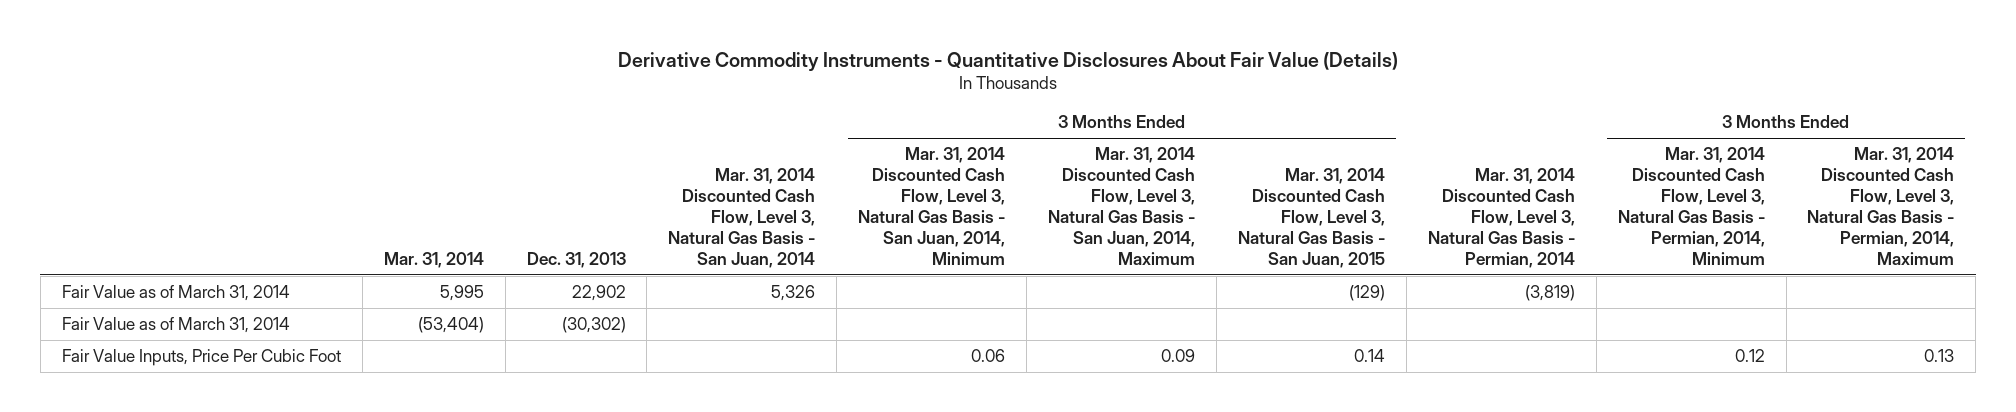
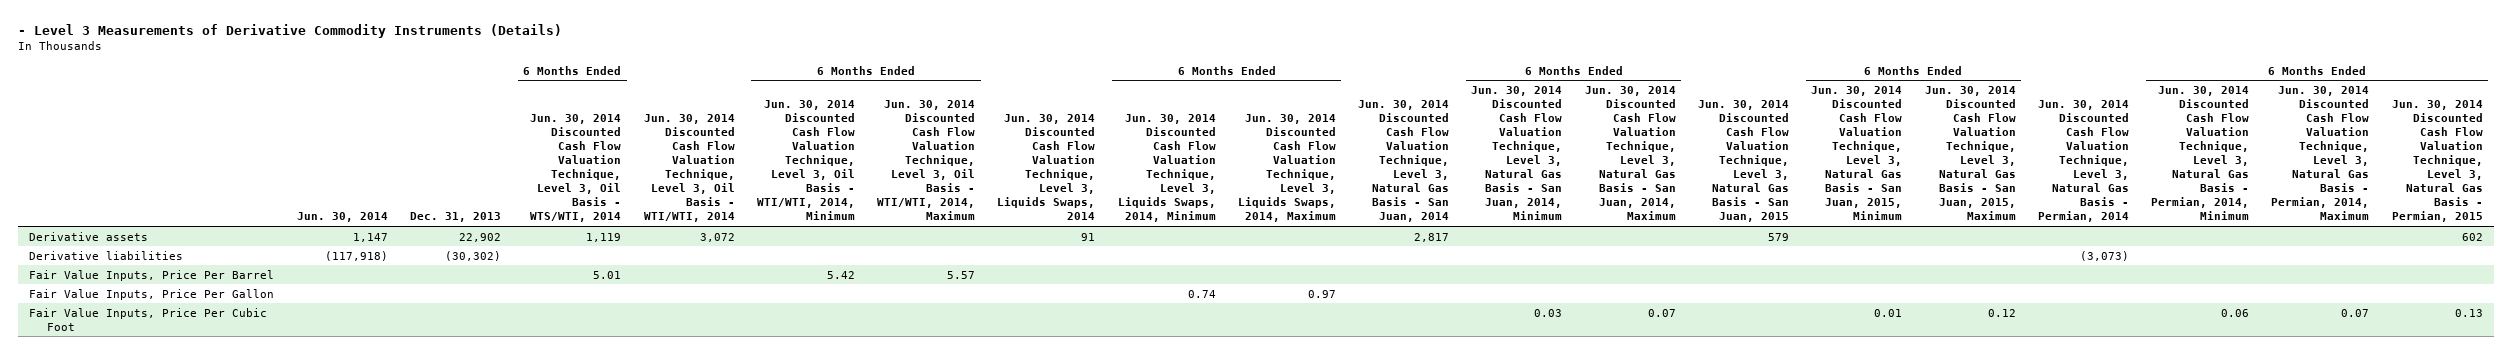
- Derivative Commodity Instruments - Quantitative Disclosures About Fair Value (Details)
+ - Level 3 Measurements of Derivative Commodity Instruments (Details)
- | Mar. 31, 2014 | Dec. 31, 2013 | Mar. 31, 2014 Discounted Cash Flow, Level 3, Natural Gas Basis - San Juan, 2014 | 3 Months Ended Mar. 31, 2014 Discounted Cash Flow, Level 3, Natural Gas Basis - San Juan, 2014, Minimum | 3 Months Ended Mar. 31, 2014 Discounted Cash Flow, Level 3, Natural Gas Basis - San Juan, 2014, Maximum | 3 Months Ended Mar. 31, 2014 Discounted Cash Flow, Level 3, Natural Gas Basis - San Juan, 2015 | Mar. 31, 2014 Discounted Cash Flow, Level 3, Natural Gas Basis - Permian, 2014 | 3 Months Ended Mar. 31, 2014 Discounted Cash Flow, Level 3, Natural Gas Basis - Permian, 2014, Minimum | 3 Months Ended Mar. 31, 2014 Discounted Cash Flow, Level 3, Natural Gas Basis - Permian, 2014, Maximum
+ | Jun. 30, 2014 | Dec. 31, 2013 | 6 Months Ended Jun. 30, 2014 Discounted Cash Flow Valuation Technique, Level 3, Oil Basis - WTS/WTI, 2014 | Jun. 30, 2014 Discounted Cash Flow Valuation Technique, Level 3, Oil Basis - WTI/WTI, 2014 | 6 Months Ended Jun. 30, 2014 Discounted Cash Flow Valuation Technique, Level 3, Oil Basis - WTI/WTI, 2014, Minimum | 6 Months Ended Jun. 30, 2014 Discounted Cash Flow Valuation Technique, Level 3, Oil Basis - WTI/WTI, 2014, Maximum | Jun. 30, 2014 Discounted Cash Flow Valuation Technique, Level 3, Liquids Swaps, 2014 | 6 Months Ended Jun. 30, 2014 Discounted Cash Flow Valuation Technique, Level 3, Liquids Swaps, 2014, Minimum | 6 Months Ended Jun. 30, 2014 Discounted Cash Flow Valuation Technique, Level 3, Liquids Swaps, 2014, Maximum | Jun. 30, 2014 Discounted Cash Flow Valuation Technique, Level 3, Natural Gas Basis - San Juan, 2014 | 6 Months Ended Jun. 30, 2014 Discounted Cash Flow Valuation Technique, Level 3, Natural Gas Basis - San Juan, 2014, Minimum | 6 Months Ended Jun. 30, 2014 Discounted Cash Flow Valuation Technique, Level 3, Natural Gas Basis - San Juan, 2014, Maximum | Jun. 30, 2014 Discounted Cash Flow Valuation Technique, Level 3, Natural Gas Basis - San Juan, 2015 | 6 Months Ended Jun. 30, 2014 Discounted Cash Flow Valuation Technique, Level 3, Natural Gas Basis - San Juan, 2015, Minimum | 6 Months Ended Jun. 30, 2014 Discounted Cash Flow Valuation Technique, Level 3, Natural Gas Basis - San Juan, 2015, Maximum | Jun. 30, 2014 Discounted Cash Flow Valuation Technique, Level 3, Natural Gas Basis - Permian, 2014 | 6 Months Ended Jun. 30, 2014 Discounted Cash Flow Valuation Technique, Level 3, Natural Gas Basis - Permian, 2014, Minimum | 6 Months Ended Jun. 30, 2014 Discounted Cash Flow Valuation Technique, Level 3, Natural Gas Basis - Permian, 2014, Maximum | 6 Months Ended Jun. 30, 2014 Discounted Cash Flow Valuation Technique, Level 3, Natural Gas Basis - Permian, 2015
- Fair Value as of March 31, 2014 | 5,995 | 22,902 | 5,326 | | | (129) | (3,819) | |
- Fair Value as of March 31, 2014 | (53,404) | (30,302) | | | | | | |
+ Derivative assets | 1,147 | 22,902 | 1,119 | 3,072 | | | 91 | | | 2,817 | | | 579 | | | | | | 602
+ Derivative liabilities | (117,918) | (30,302) | | | | | | | | | | | | | | (3,073) | | |
+ Fair Value Inputs, Price Per Barrel | | | 5.01 | | 5.42 | 5.57 | | | | | | | | | | | | |
+ Fair Value Inputs, Price Per Gallon | | | | | | | | 0.74 | 0.97 | | | | | | | | | |

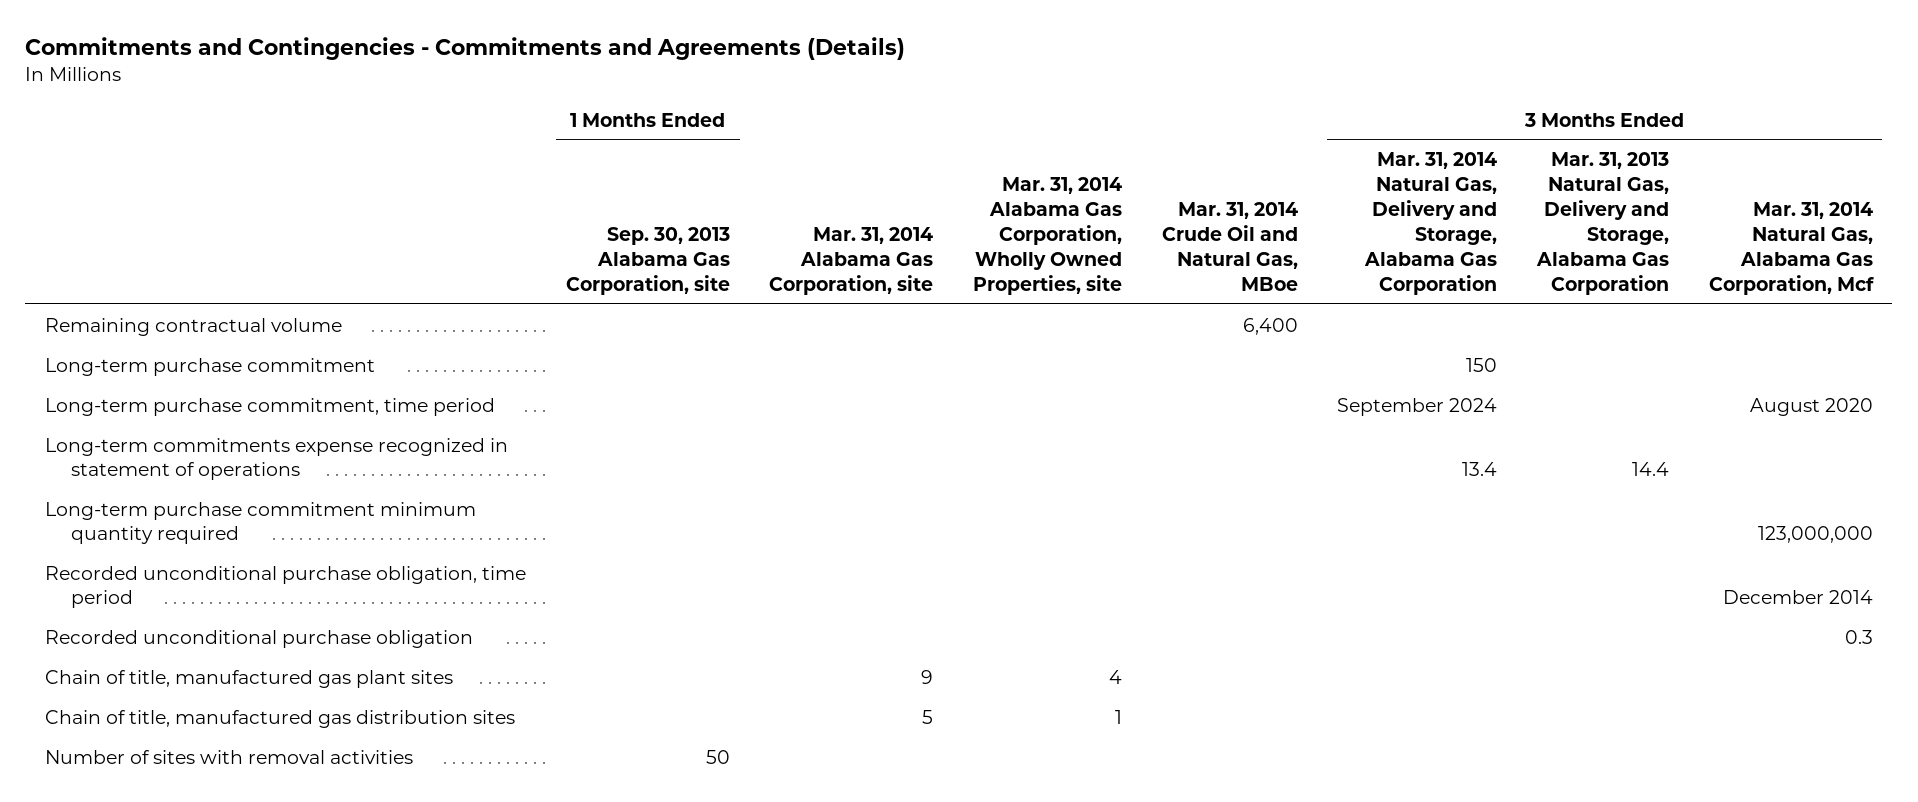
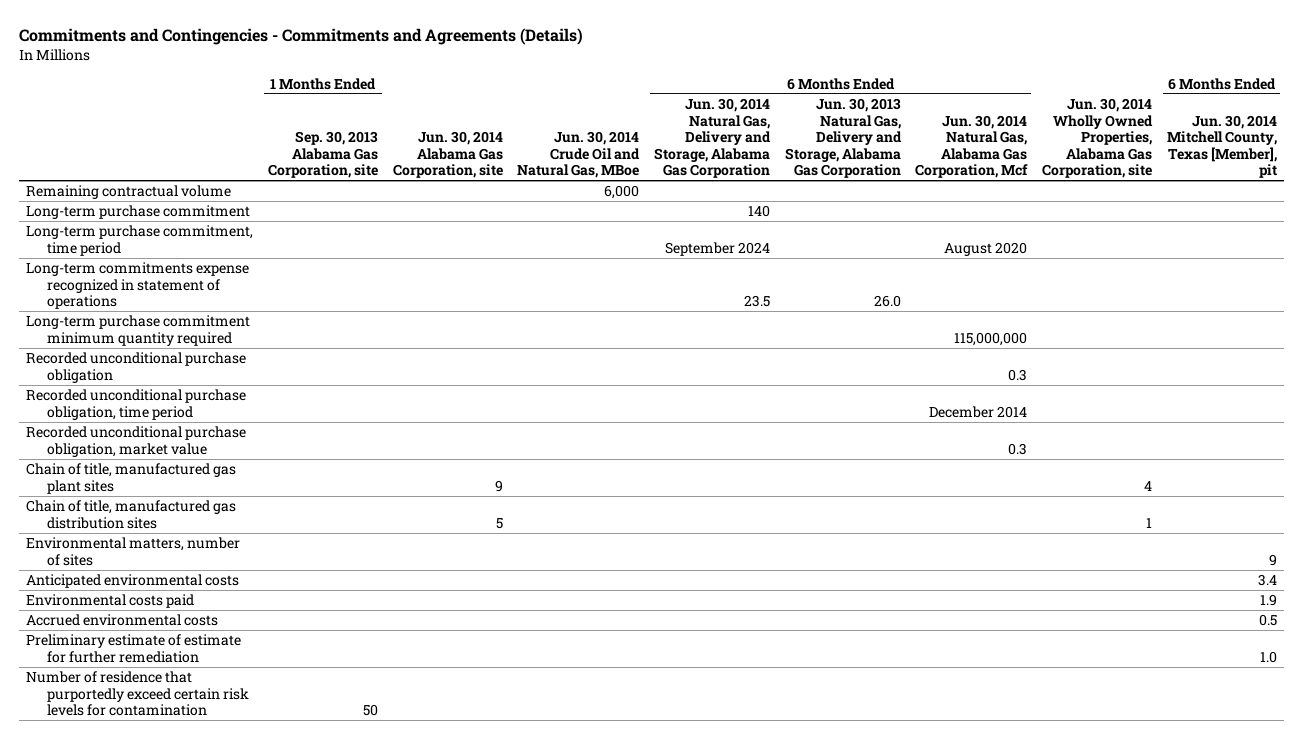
- | 1 Months Ended Sep. 30, 2013 Alabama Gas Corporation, site | Mar. 31, 2014 Alabama Gas Corporation, site | Mar. 31, 2014 Alabama Gas Corporation, Wholly Owned Properties, site | Mar. 31, 2014 Crude Oil and Natural Gas, MBoe | 3 Months Ended Mar. 31, 2014 Natural Gas, Delivery and Storage, Alabama Gas Corporation | 3 Months Ended Mar. 31, 2013 Natural Gas, Delivery and Storage, Alabama Gas Corporation | 3 Months Ended Mar. 31, 2014 Natural Gas, Alabama Gas Corporation, Mcf
+ | 1 Months Ended Sep. 30, 2013 Alabama Gas Corporation, site | Jun. 30, 2014 Alabama Gas Corporation, site | Jun. 30, 2014 Crude Oil and Natural Gas, MBoe | 6 Months Ended Jun. 30, 2014 Natural Gas, Delivery and Storage, Alabama Gas Corporation | 6 Months Ended Jun. 30, 2013 Natural Gas, Delivery and Storage, Alabama Gas Corporation | 6 Months Ended Jun. 30, 2014 Natural Gas, Alabama Gas Corporation, Mcf | Jun. 30, 2014 Wholly Owned Properties, Alabama Gas Corporation, site | 6 Months Ended Jun. 30, 2014 Mitchell County, Texas [Member], pit
moved down: Recorded unconditional purchase obligation, time period | | | | | | December 2014 | |
+ Recorded unconditional purchase obligation, market value | | | | | | 0.3 | |
- Number of sites with removal activities | 50 | | | | | |
+ Environmental matters, number of sites | | | | | | | | 9
+ Anticipated environmental costs | | | | | | | | 3.4
+ Environmental costs paid | | | | | | | | 1.9
+ Accrued environmental costs | | | | | | | | 0.5
+ Preliminary estimate of estimate for further remediation | | | | | | | | 1.0
+ Number of residence that purportedly exceed certain risk levels for contamination | 50 | | | | | | |

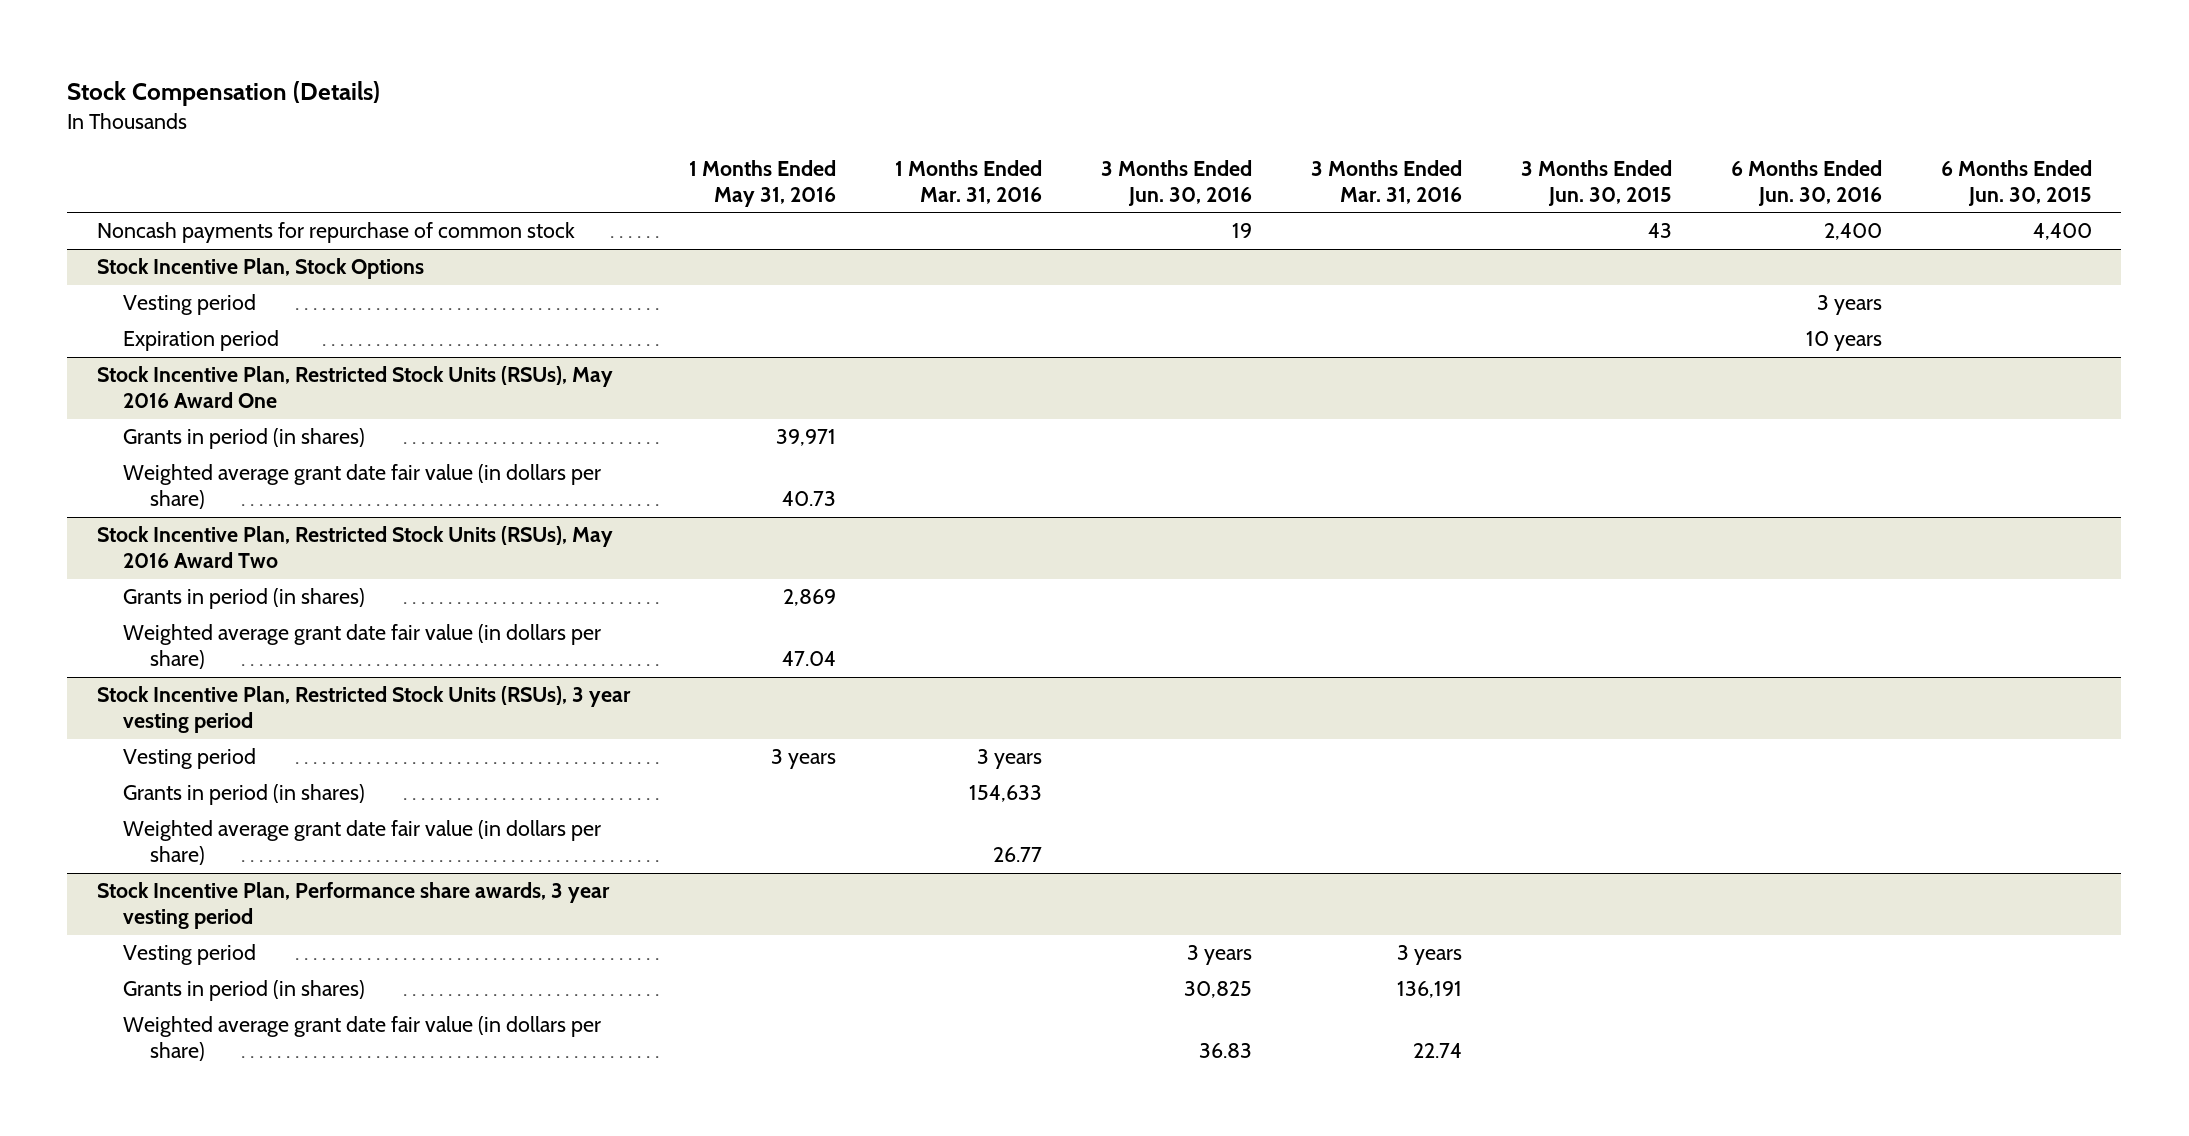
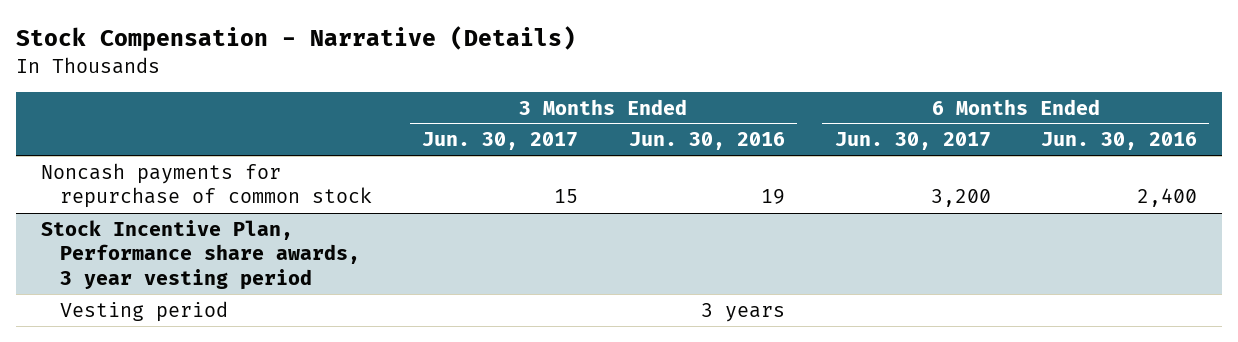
- Stock Compensation (Details)
+ Stock Compensation - Narrative (Details)
- | 1 Months Ended May 31, 2016 | 1 Months Ended Mar. 31, 2016 | 3 Months Ended Jun. 30, 2016 | 3 Months Ended Mar. 31, 2016 | 3 Months Ended Jun. 30, 2015 | 6 Months Ended Jun. 30, 2016 | 6 Months Ended Jun. 30, 2015
+ | 3 Months Ended Jun. 30, 2017 | 3 Months Ended Jun. 30, 2016 | 6 Months Ended Jun. 30, 2017 | 6 Months Ended Jun. 30, 2016
- Stock Incentive Plan, Stock Options
- Vesting period | | | | | | 3 years |
- Expiration period | | | | | | 10 years |
- Stock Incentive Plan, Restricted Stock Units (RSUs), May 2016 Award One
- Grants in period (in shares) | 39,971 | | | | | |
- Weighted average grant date fair value (in dollars per share) | 40.73 | | | | | |
- Stock Incentive Plan, Restricted Stock Units (RSUs), May 2016 Award Two
- Grants in period (in shares) | 2,869 | | | | | |
- Weighted average grant date fair value (in dollars per share) | 47.04 | | | | | |
- Stock Incentive Plan, Restricted Stock Units (RSUs), 3 year vesting period
- Vesting period | 3 years | 3 years | | | | |
- Grants in period (in shares) | | 154,633 | | | | |
- Weighted average grant date fair value (in dollars per share) | | 26.77 | | | | |
@ Stock Incentive Plan, Performance share awards, 3 year vesting period
- Grants in period (in shares) | | | 30,825 | 136,191 | | |
- Weighted average grant date fair value (in dollars per share) | | | 36.83 | 22.74 | | |

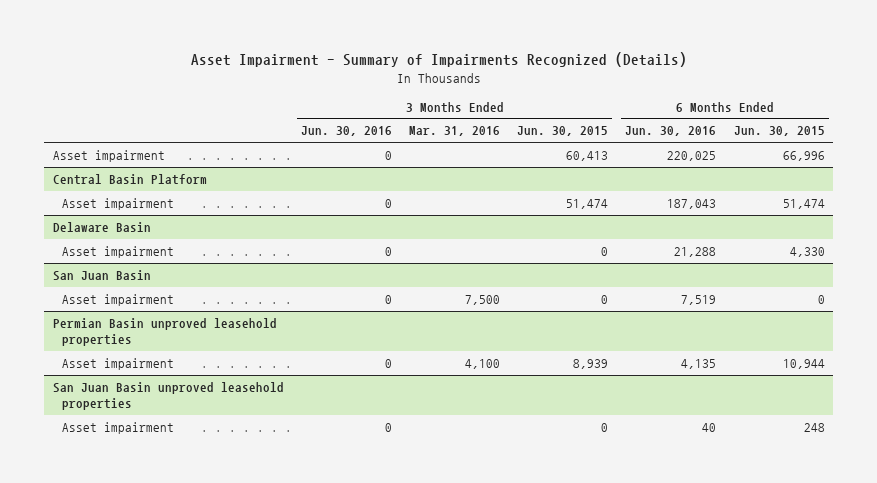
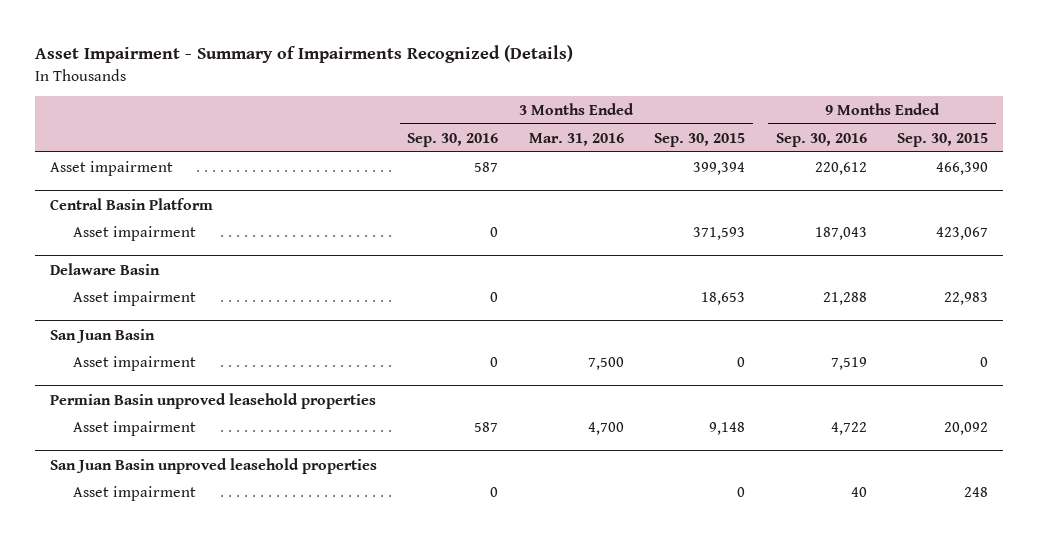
- | 3 Months Ended Jun. 30, 2016 | 3 Months Ended Mar. 31, 2016 | 3 Months Ended Jun. 30, 2015 | 6 Months Ended Jun. 30, 2016 | 6 Months Ended Jun. 30, 2015
+ | 3 Months Ended Sep. 30, 2016 | 3 Months Ended Mar. 31, 2016 | 3 Months Ended Sep. 30, 2015 | 9 Months Ended Sep. 30, 2016 | 9 Months Ended Sep. 30, 2015
@ Permian Basin unproved leasehold properties
- Asset impairment | 0 | 4,100 | 8,939 | 4,135 | 10,944
+ Asset impairment | 587 | 4,700 | 9,148 | 4,722 | 20,092

